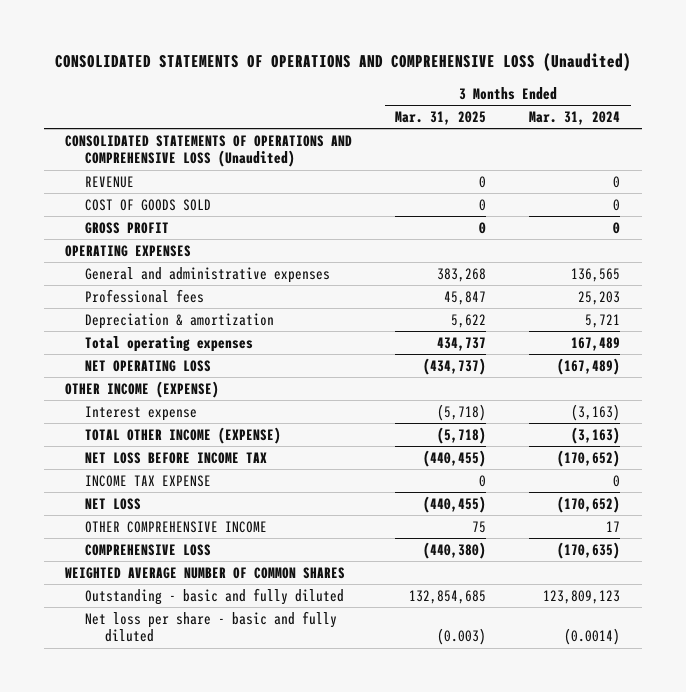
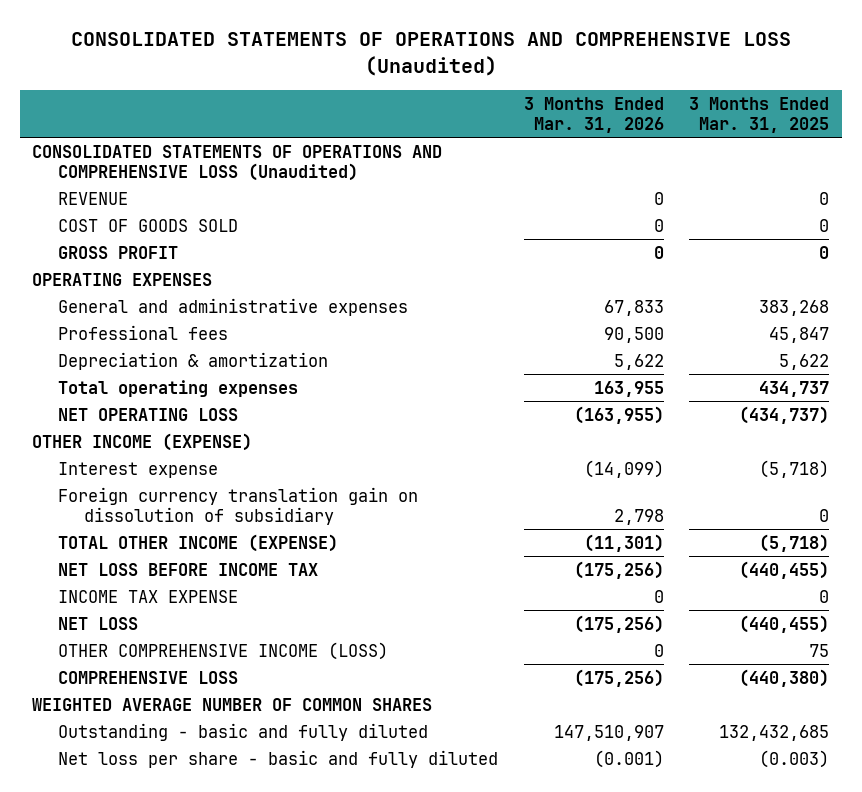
- | 3 Months Ended Mar. 31, 2025 | 3 Months Ended Mar. 31, 2024
+ | 3 Months Ended Mar. 31, 2026 | 3 Months Ended Mar. 31, 2025
+ Foreign currency translation gain on dissolution of subsidiary | 2,798 | 0
- OTHER COMPREHENSIVE INCOME | 75 | 17
+ OTHER COMPREHENSIVE INCOME (LOSS) | 0 | 75
- Outstanding - basic and fully diluted | 132,854,685 | 123,809,123
+ Outstanding - basic and fully diluted | 147,510,907 | 132,432,685

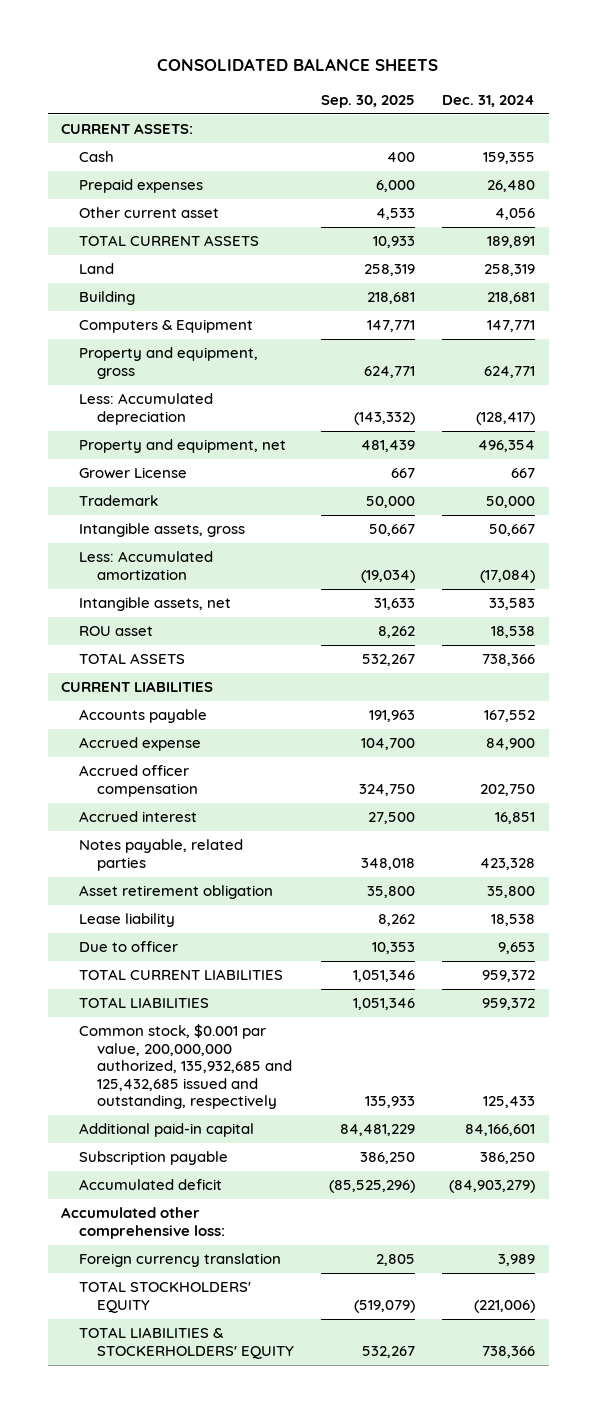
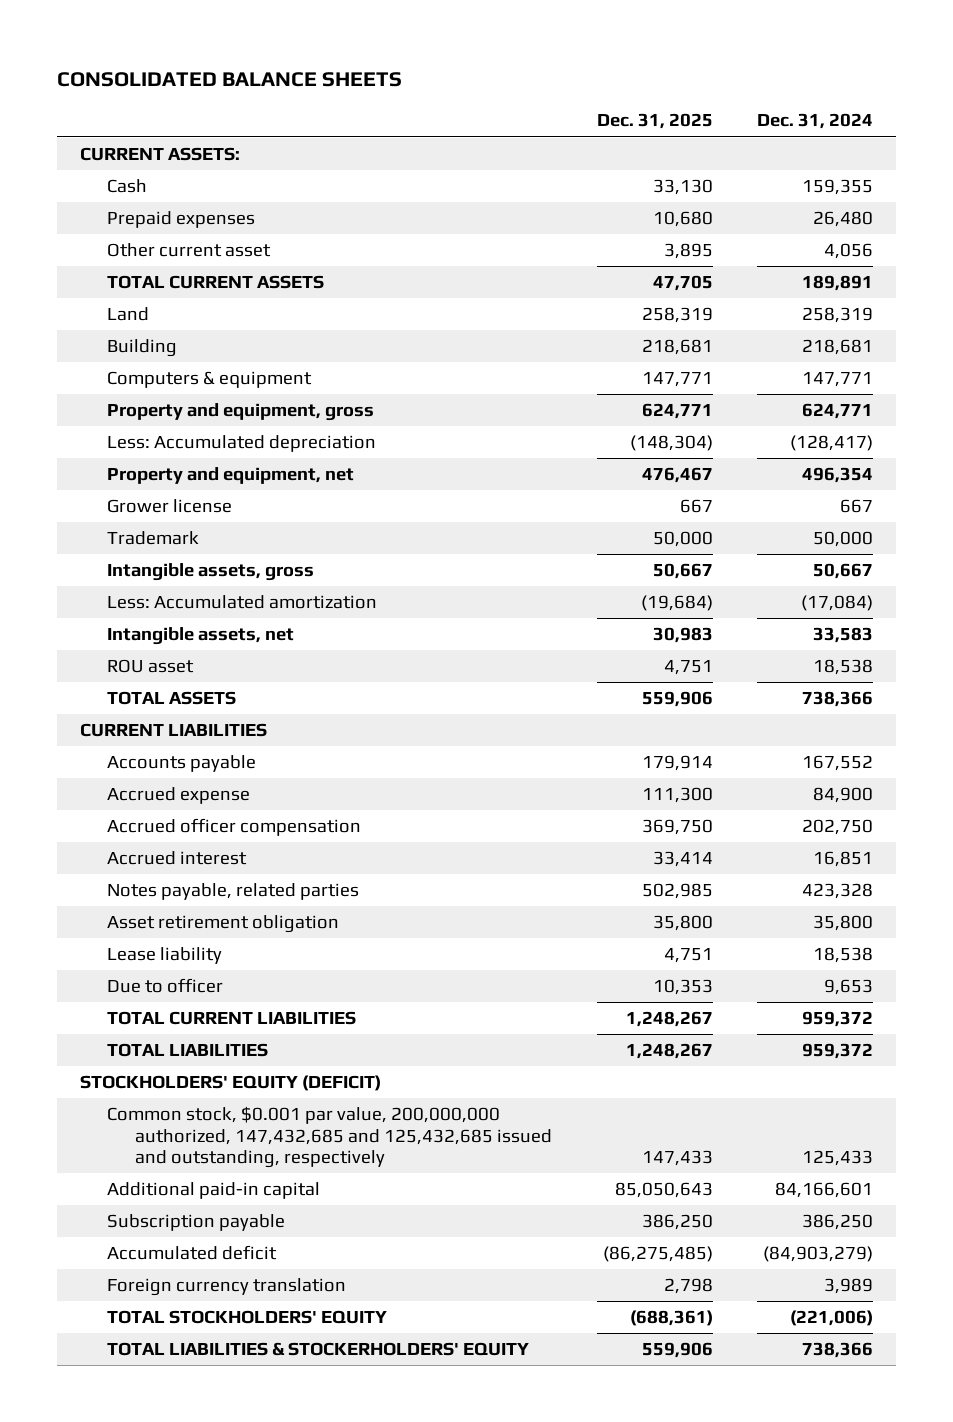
- | Sep. 30, 2025 | Dec. 31, 2024
+ | Dec. 31, 2025 | Dec. 31, 2024
- Computers & Equipment | 147,771 | 147,771
+ Computers & equipment | 147,771 | 147,771
- Grower License | 667 | 667
+ Grower license | 667 | 667
- Common stock, $0.001 par value, 200,000,000 authorized, 135,932,685 and 125,432,685 issued and outstanding, respectively | 135,933 | 125,433
+ STOCKHOLDERS' EQUITY (DEFICIT)
+ Common stock, $0.001 par value, 200,000,000 authorized, 147,432,685 and 125,432,685 issued and outstanding, respectively | 147,433 | 125,433
- Accumulated other comprehensive loss:

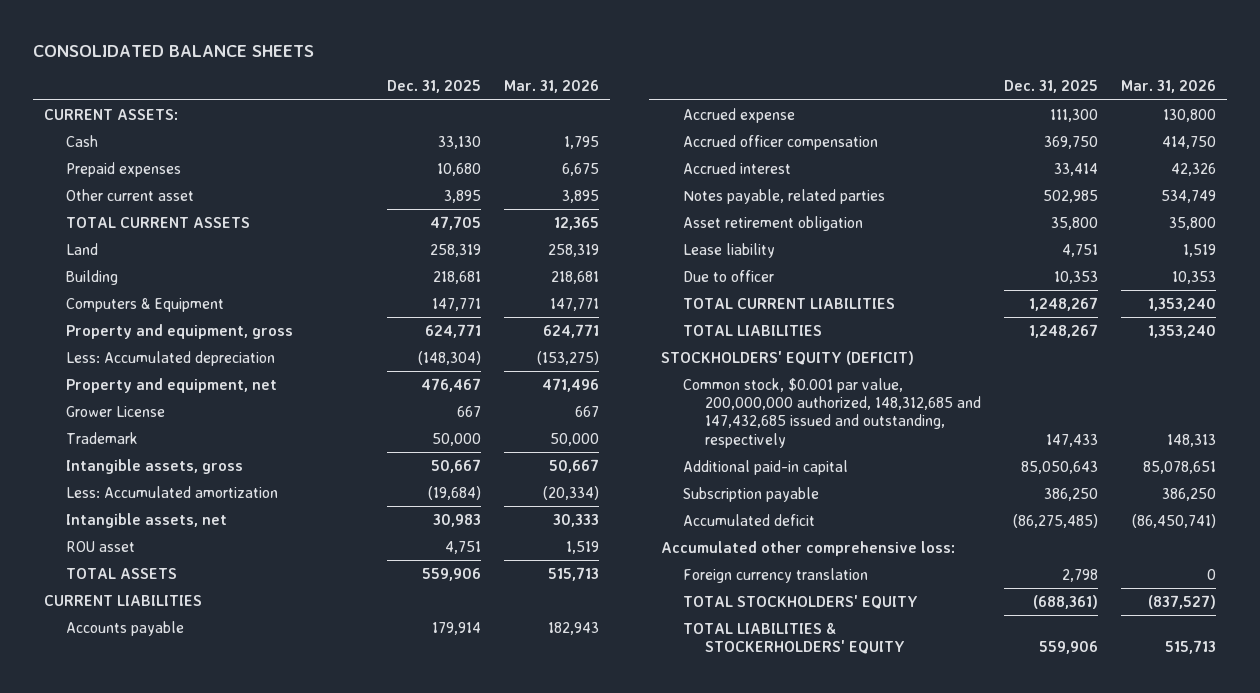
- | Dec. 31, 2025 | Dec. 31, 2024
+ | Dec. 31, 2025 | Mar. 31, 2026
- Computers & equipment | 147,771 | 147,771
+ Computers & Equipment | 147,771 | 147,771
- Grower license | 667 | 667
+ Grower License | 667 | 667
- Common stock, $0.001 par value, 200,000,000 authorized, 147,432,685 and 125,432,685 issued and outstanding, respectively | 147,433 | 125,433
+ Common stock, $0.001 par value, 200,000,000 authorized, 148,312,685 and 147,432,685 issued and outstanding, respectively | 147,433 | 148,313
+ Accumulated other comprehensive loss:

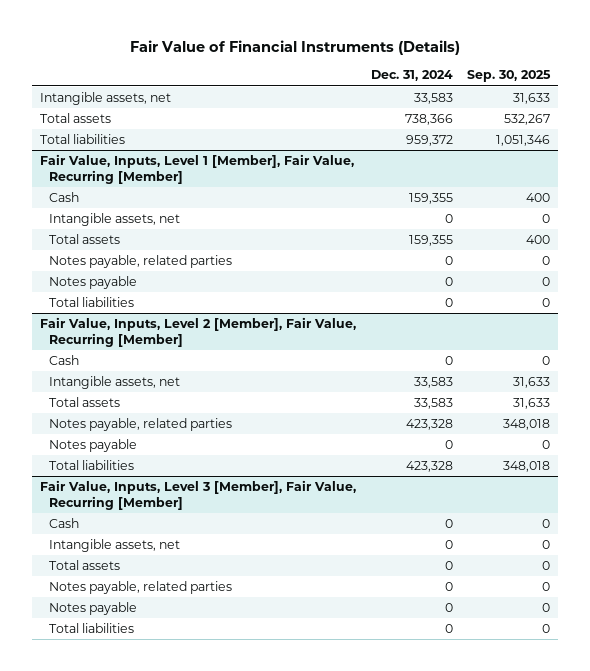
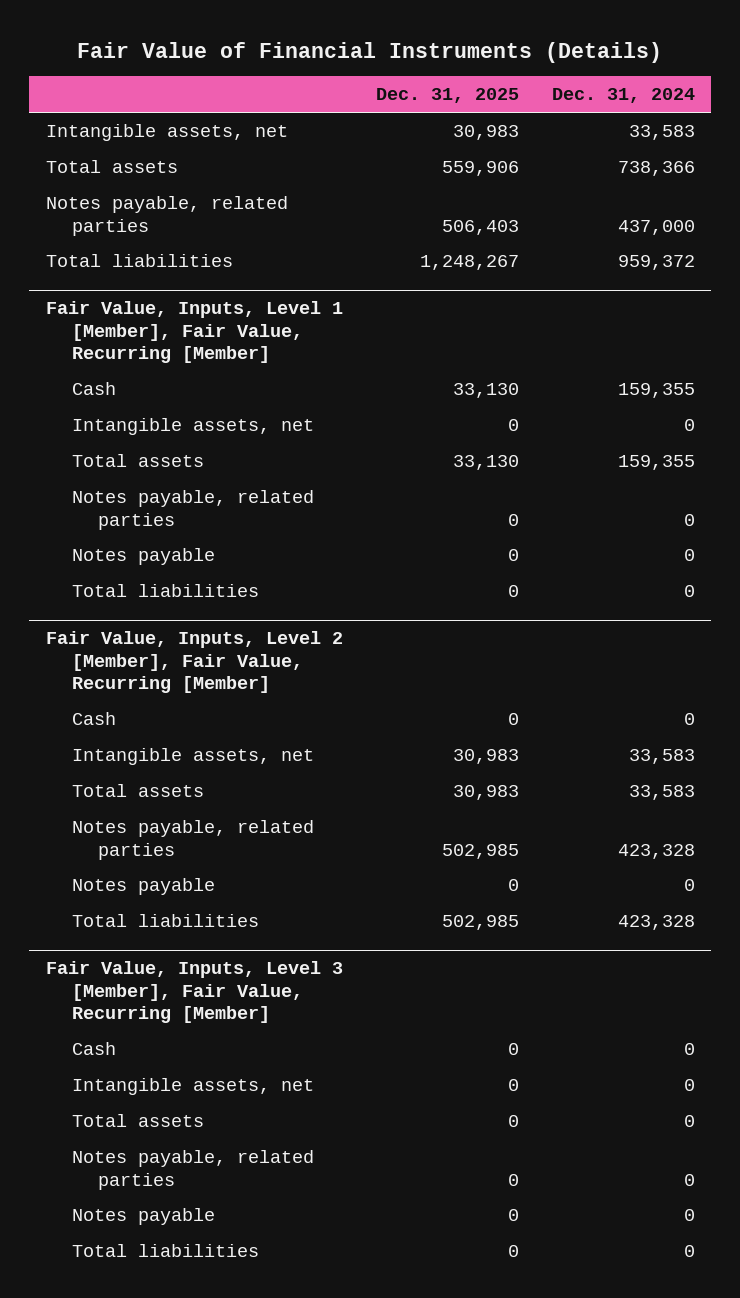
- | Dec. 31, 2024 | Sep. 30, 2025
+ | Dec. 31, 2025 | Dec. 31, 2024
+ Notes payable, related parties | 506,403 | 437,000

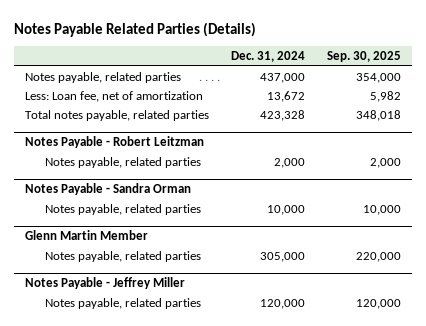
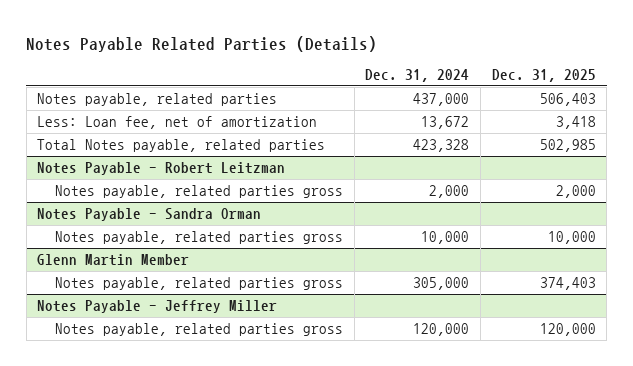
- | Dec. 31, 2024 | Sep. 30, 2025
+ | Dec. 31, 2024 | Dec. 31, 2025
- Total notes payable, related parties | 423,328 | 348,018
+ Total Notes payable, related parties | 423,328 | 502,985
@ Notes Payable - Robert Leitzman
- Notes payable, related parties | 2,000 | 2,000
+ Notes payable, related parties gross | 2,000 | 2,000
@ Notes Payable - Sandra Orman
- Notes payable, related parties | 10,000 | 10,000
+ Notes payable, related parties gross | 10,000 | 10,000
@ Glenn Martin Member
- Notes payable, related parties | 305,000 | 220,000
+ Notes payable, related parties gross | 305,000 | 374,403
@ Notes Payable - Jeffrey Miller
- Notes payable, related parties | 120,000 | 120,000
+ Notes payable, related parties gross | 120,000 | 120,000

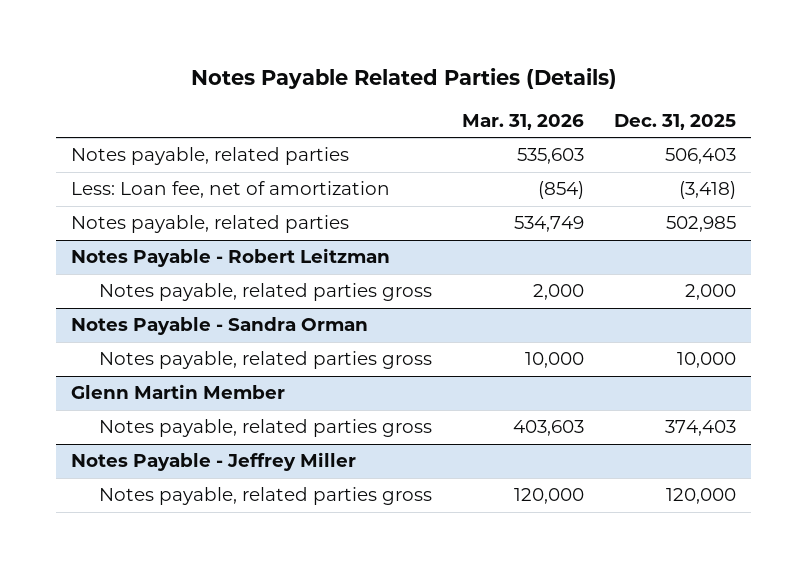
- | Dec. 31, 2024 | Dec. 31, 2025
+ | Mar. 31, 2026 | Dec. 31, 2025
- Less: Loan fee, net of amortization | 13,672 | 3,418
- Total Notes payable, related parties | 423,328 | 502,985
+ Less: Loan fee, net of amortization | (854) | (3,418)
+ Notes payable, related parties | 534,749 | 502,985

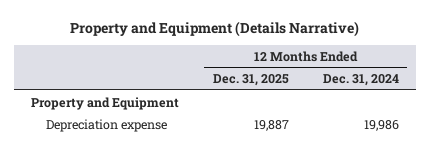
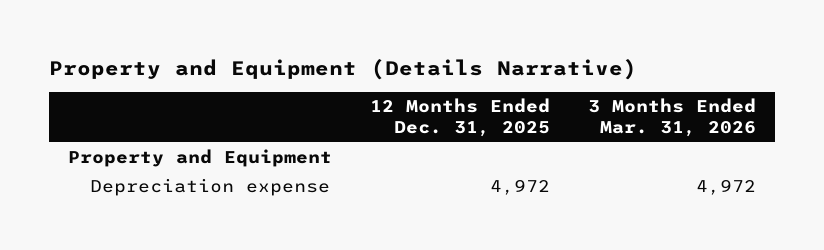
- | 12 Months Ended Dec. 31, 2025 | 12 Months Ended Dec. 31, 2024
+ | 12 Months Ended Dec. 31, 2025 | 3 Months Ended Mar. 31, 2026
- Depreciation expense | 19,887 | 19,986
+ Depreciation expense | 4,972 | 4,972

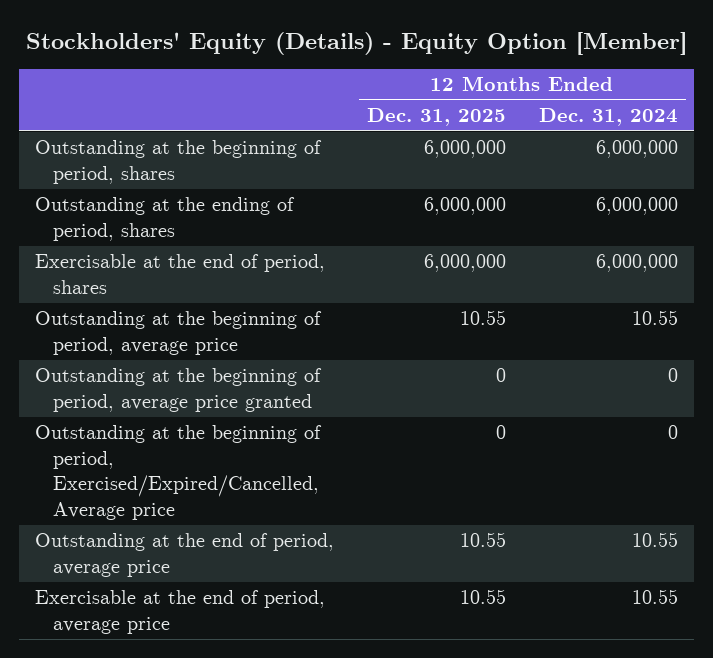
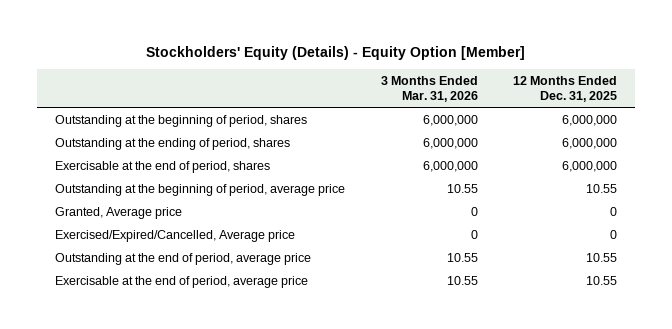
- | 12 Months Ended Dec. 31, 2025 | 12 Months Ended Dec. 31, 2024
+ | 3 Months Ended Mar. 31, 2026 | 12 Months Ended Dec. 31, 2025
- Outstanding at the beginning of period, average price granted | 0 | 0
- Outstanding at the beginning of period, Exercised/Expired/Cancelled, Average price | 0 | 0
+ Granted, Average price | 0 | 0
+ Exercised/Expired/Cancelled, Average price | 0 | 0

